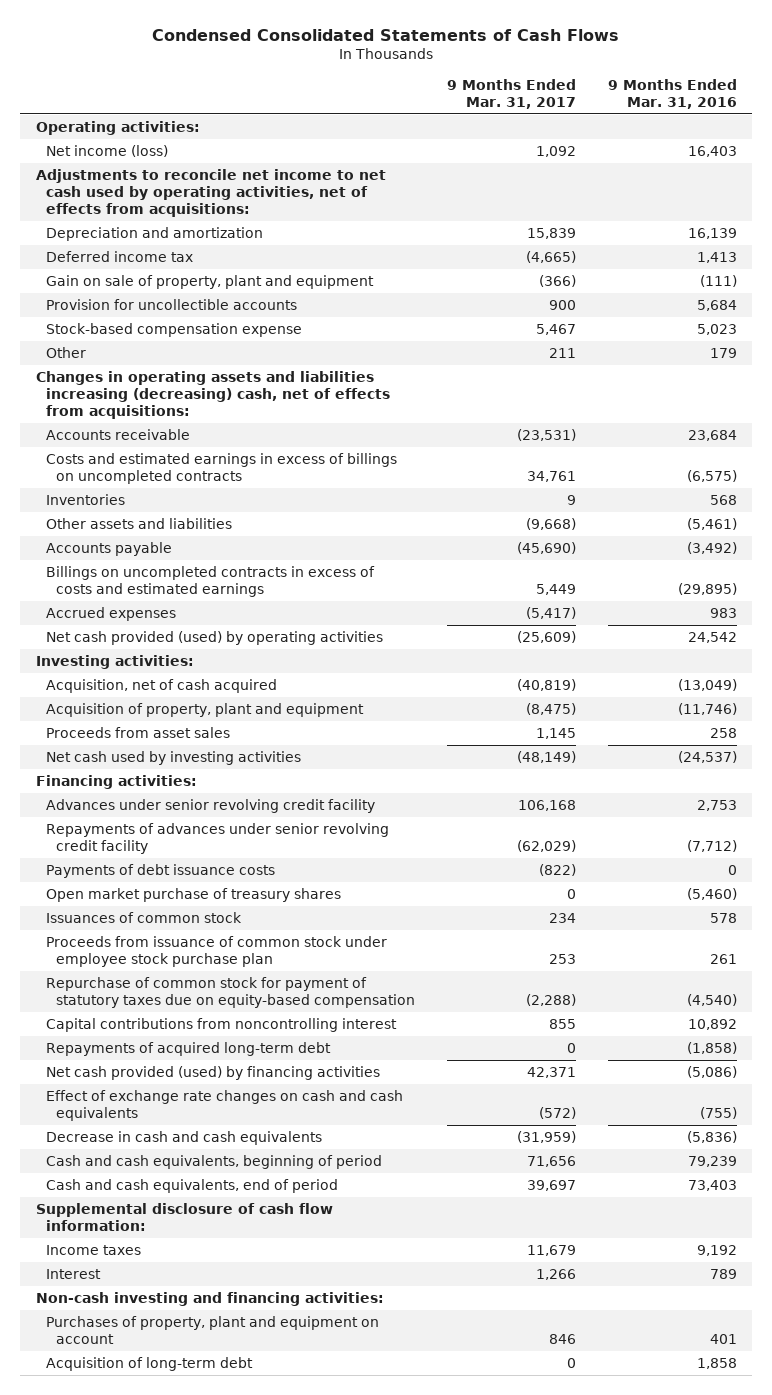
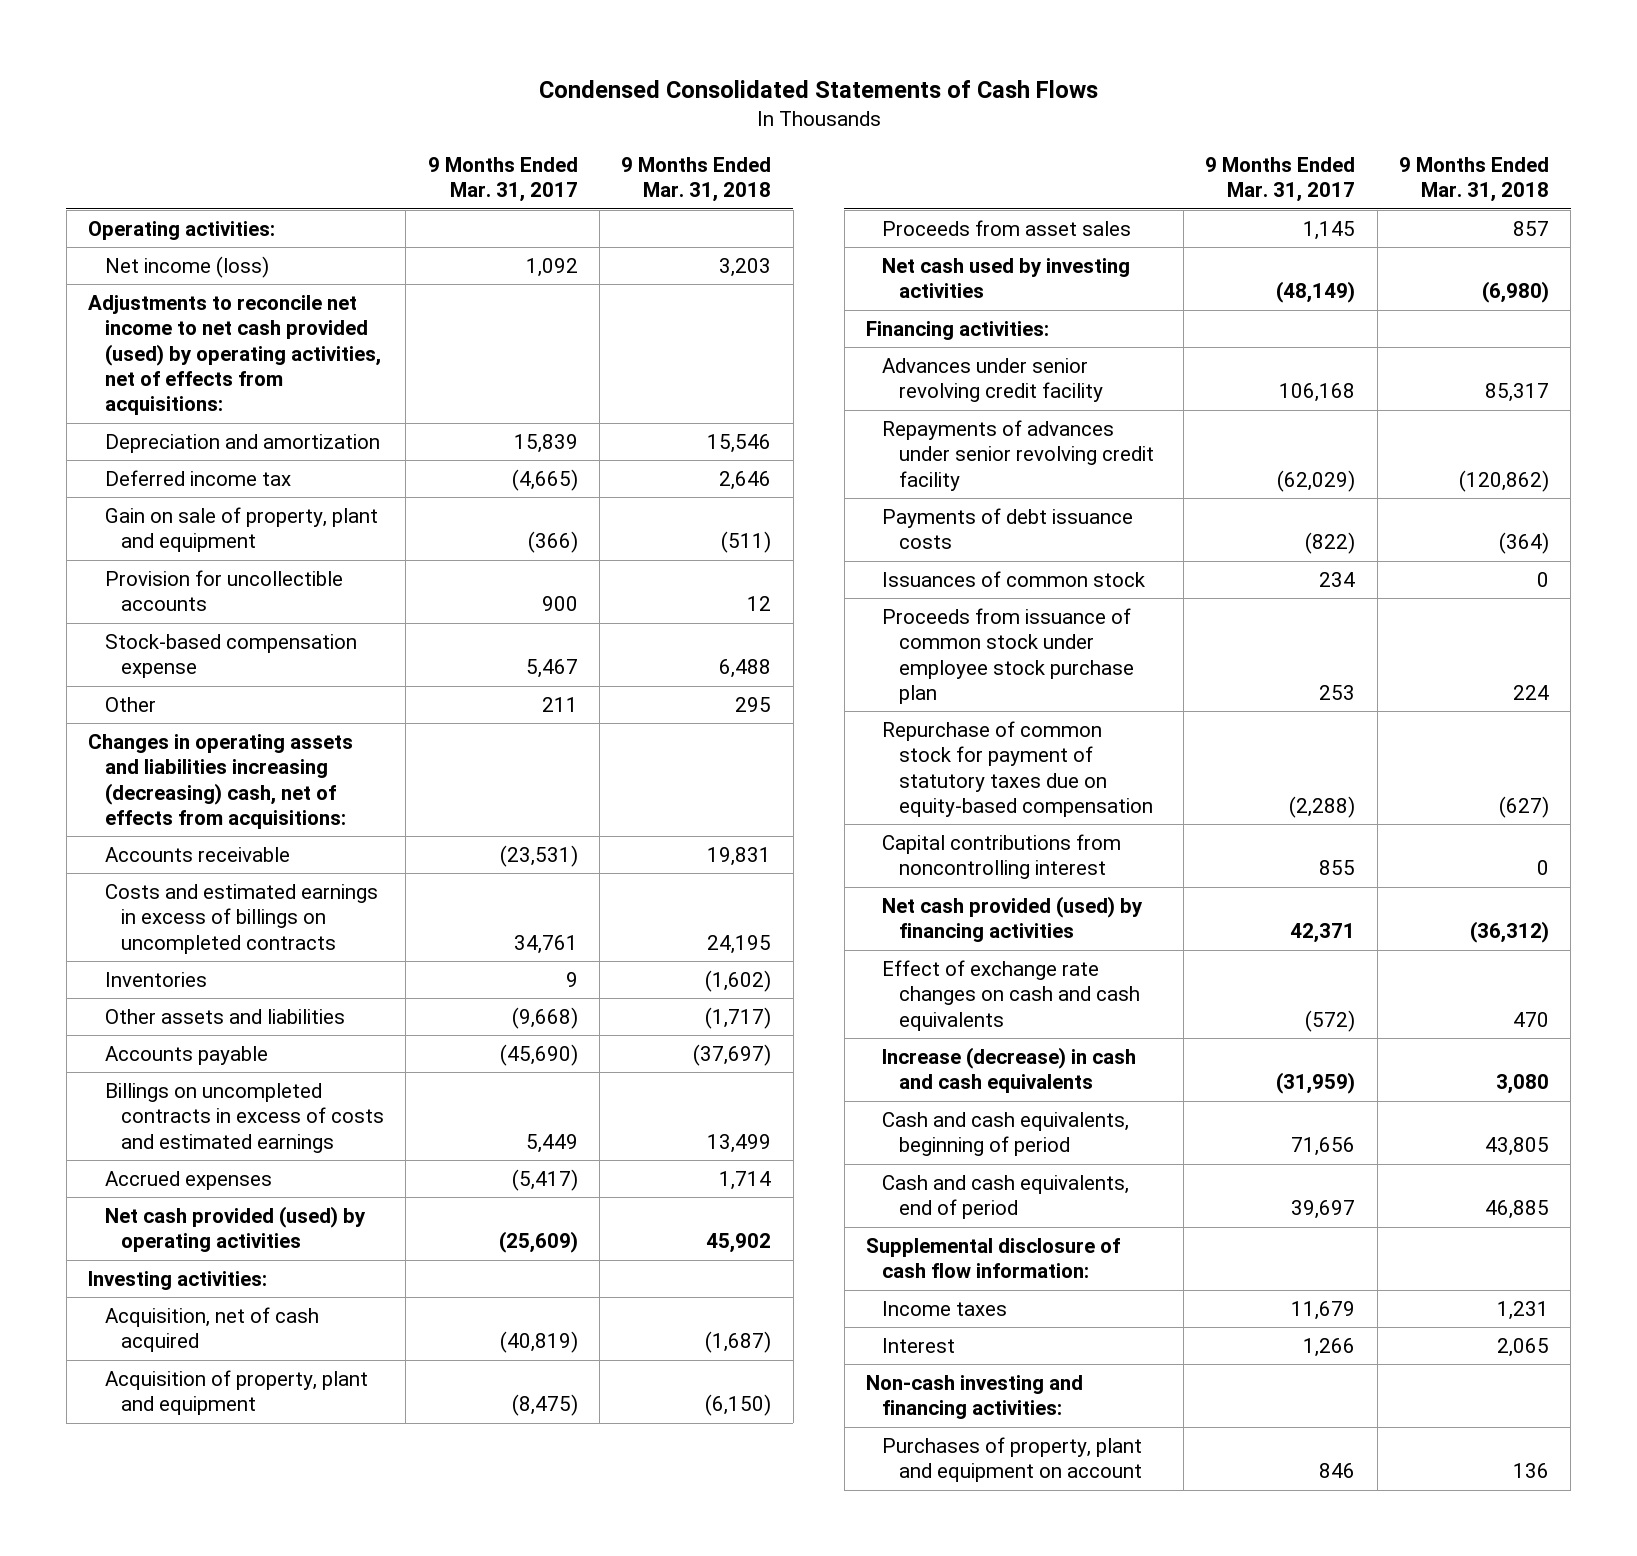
- | 9 Months Ended Mar. 31, 2017 | 9 Months Ended Mar. 31, 2016
+ | 9 Months Ended Mar. 31, 2017 | 9 Months Ended Mar. 31, 2018
- Adjustments to reconcile net income to net cash used by operating activities, net of effects from acquisitions:
+ Adjustments to reconcile net income to net cash provided (used) by operating activities, net of effects from acquisitions:
- Open market purchase of treasury shares | 0 | (5,460)
- Repayments of acquired long-term debt | 0 | (1,858)
- Decrease in cash and cash equivalents | (31,959) | (5,836)
+ Increase (decrease) in cash and cash equivalents | (31,959) | 3,080
- Acquisition of long-term debt | 0 | 1,858

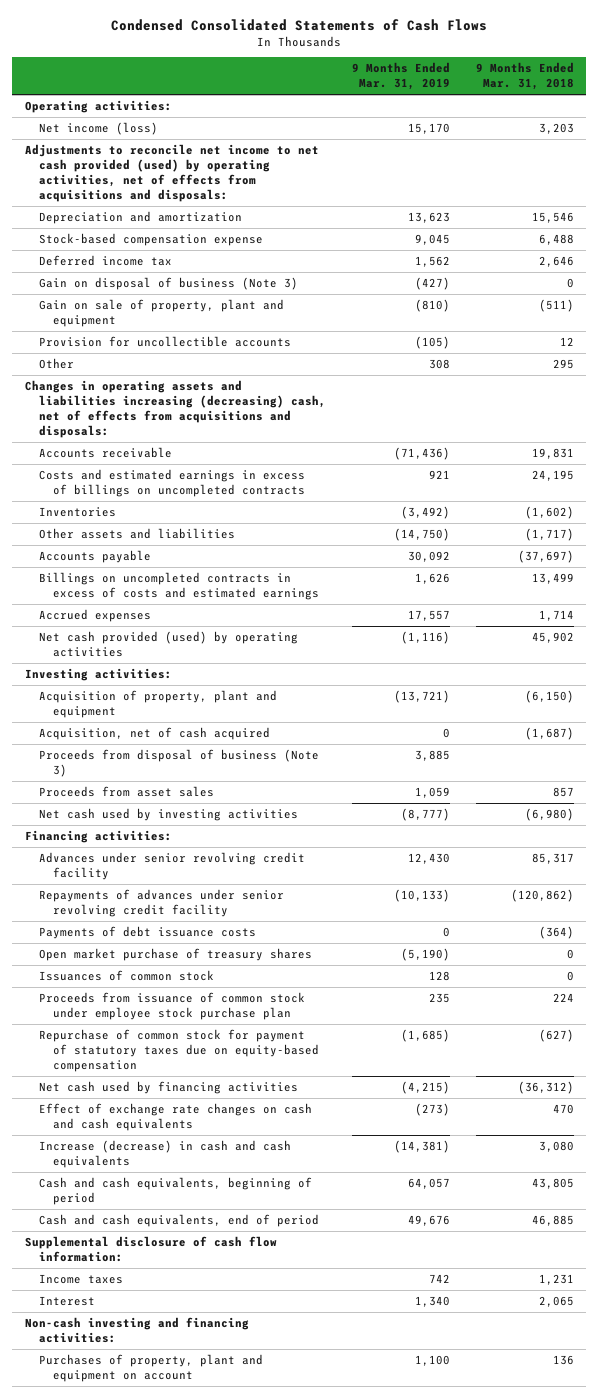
- | 9 Months Ended Mar. 31, 2017 | 9 Months Ended Mar. 31, 2018
+ | 9 Months Ended Mar. 31, 2019 | 9 Months Ended Mar. 31, 2018
- Adjustments to reconcile net income to net cash provided (used) by operating activities, net of effects from acquisitions:
+ Adjustments to reconcile net income to net cash provided (used) by operating activities, net of effects from acquisitions and disposals:
moved up: Stock-based compensation expense | 9,045 | 6,488
+ Gain on disposal of business (Note 3) | (427) | 0
- Changes in operating assets and liabilities increasing (decreasing) cash, net of effects from acquisitions:
+ Changes in operating assets and liabilities increasing (decreasing) cash, net of effects from acquisitions and disposals:
moved down: Acquisition, net of cash acquired | 0 | (1,687)
+ Proceeds from disposal of business (Note 3) | 3,885 |
+ Open market purchase of treasury shares | (5,190) | 0
- Capital contributions from noncontrolling interest | 855 | 0
- Net cash provided (used) by financing activities | 42,371 | (36,312)
+ Net cash used by financing activities | (4,215) | (36,312)

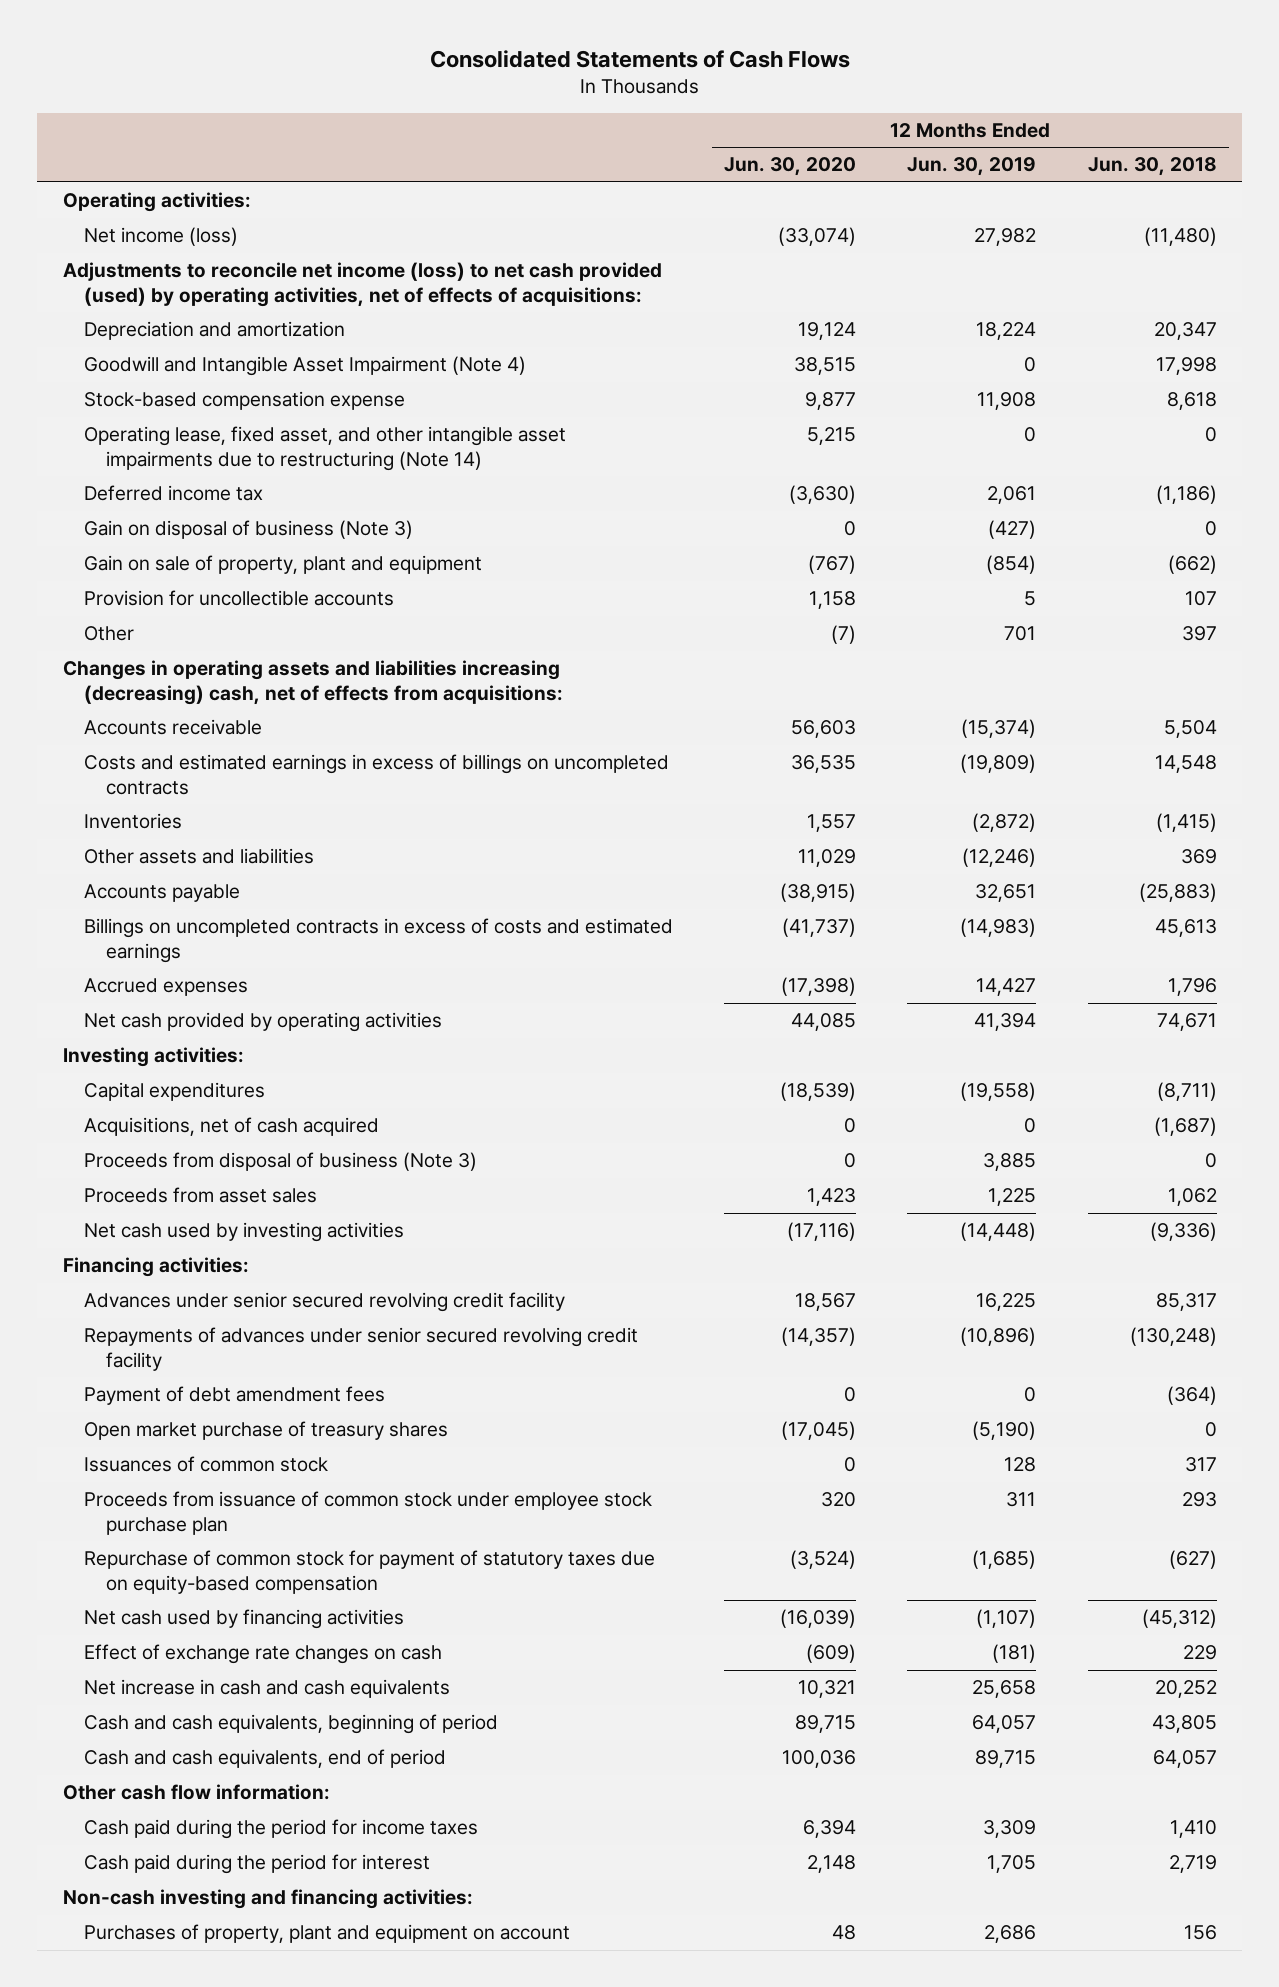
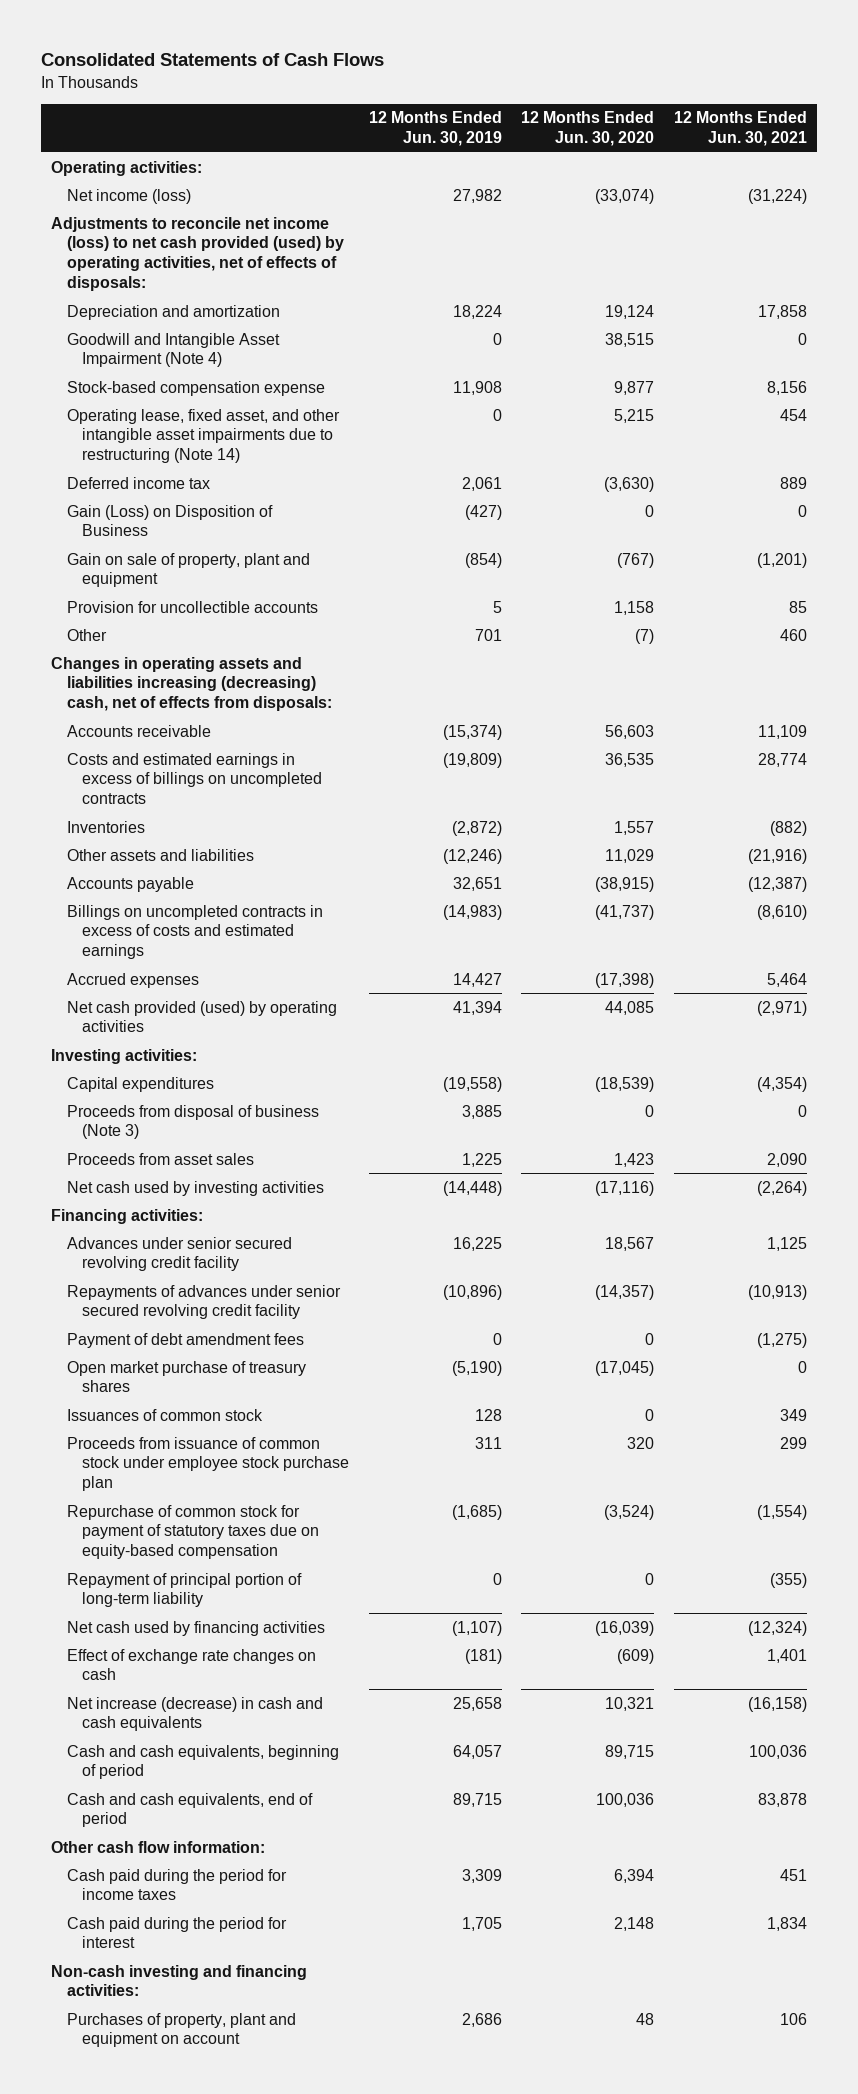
- | 12 Months Ended Jun. 30, 2020 | 12 Months Ended Jun. 30, 2019 | 12 Months Ended Jun. 30, 2018
+ | 12 Months Ended Jun. 30, 2019 | 12 Months Ended Jun. 30, 2020 | 12 Months Ended Jun. 30, 2021
- Adjustments to reconcile net income (loss) to net cash provided (used) by operating activities, net of effects of acquisitions:
+ Adjustments to reconcile net income (loss) to net cash provided (used) by operating activities, net of effects of disposals:
- Gain on disposal of business (Note 3) | 0 | (427) | 0
+ Gain (Loss) on Disposition of Business | (427) | 0 | 0
- Changes in operating assets and liabilities increasing (decreasing) cash, net of effects from acquisitions:
+ Changes in operating assets and liabilities increasing (decreasing) cash, net of effects from disposals:
- Net cash provided by operating activities | 44,085 | 41,394 | 74,671
+ Net cash provided (used) by operating activities | 41,394 | 44,085 | (2,971)
- Acquisitions, net of cash acquired | 0 | 0 | (1,687)
+ Repayment of principal portion of long-term liability | 0 | 0 | (355)
- Net increase in cash and cash equivalents | 10,321 | 25,658 | 20,252
+ Net increase (decrease) in cash and cash equivalents | 25,658 | 10,321 | (16,158)

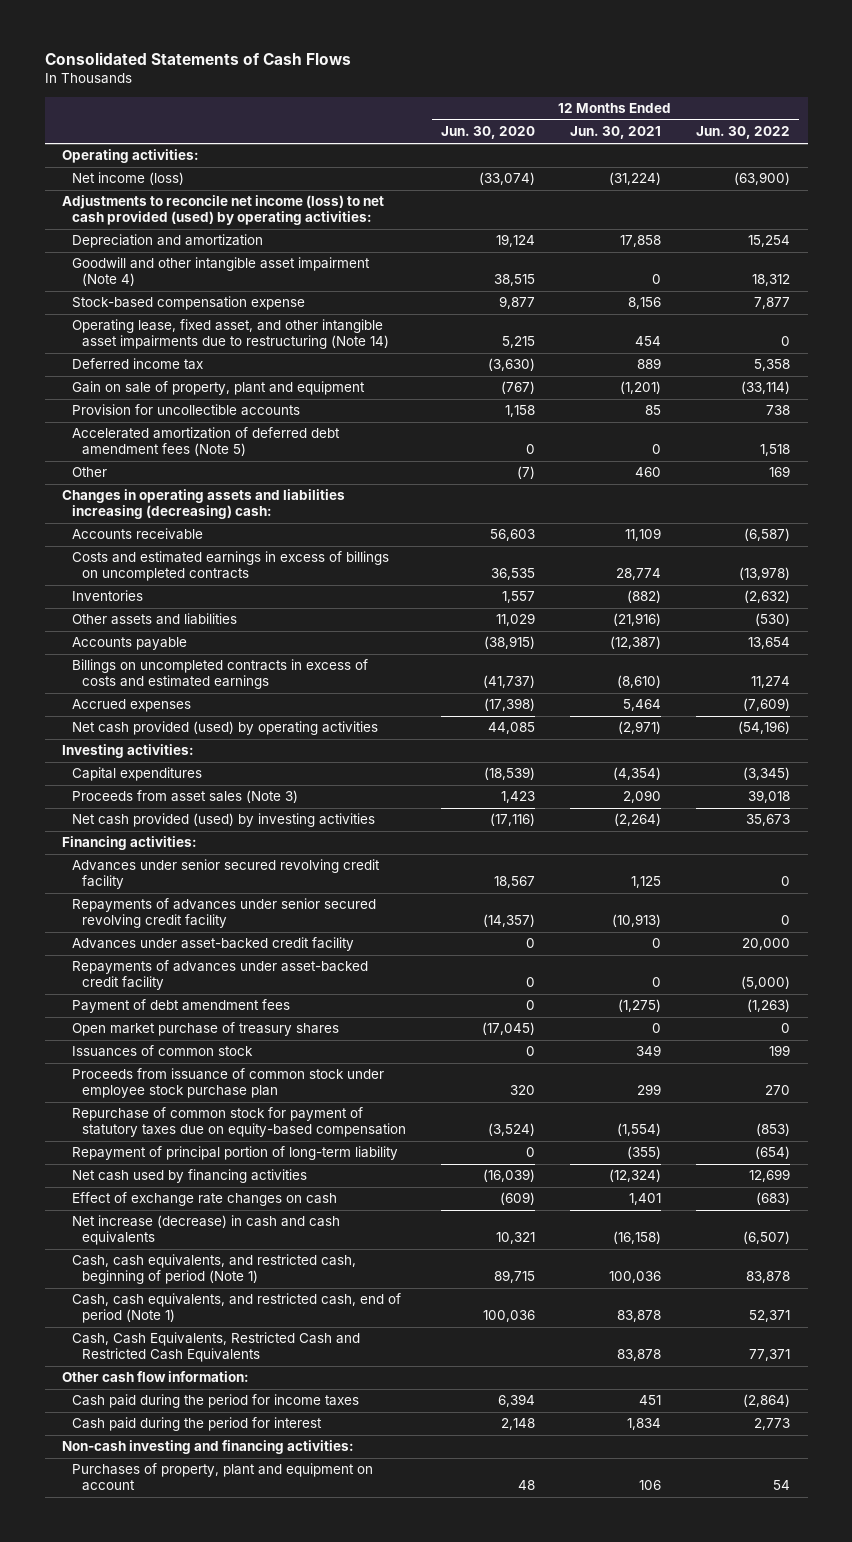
- | 12 Months Ended Jun. 30, 2019 | 12 Months Ended Jun. 30, 2020 | 12 Months Ended Jun. 30, 2021
+ | 12 Months Ended Jun. 30, 2020 | 12 Months Ended Jun. 30, 2021 | 12 Months Ended Jun. 30, 2022
- Adjustments to reconcile net income (loss) to net cash provided (used) by operating activities, net of effects of disposals:
+ Adjustments to reconcile net income (loss) to net cash provided (used) by operating activities:
- Goodwill and Intangible Asset Impairment (Note 4) | 0 | 38,515 | 0
+ Goodwill and other intangible asset impairment (Note 4) | 38,515 | 0 | 18,312
- Gain (Loss) on Disposition of Business | (427) | 0 | 0
+ Accelerated amortization of deferred debt amendment fees (Note 5) | 0 | 0 | 1,518
- Changes in operating assets and liabilities increasing (decreasing) cash, net of effects from disposals:
+ Changes in operating assets and liabilities increasing (decreasing) cash:
- Proceeds from disposal of business (Note 3) | 3,885 | 0 | 0
- Proceeds from asset sales | 1,225 | 1,423 | 2,090
- Net cash used by investing activities | (14,448) | (17,116) | (2,264)
+ Proceeds from asset sales (Note 3) | 1,423 | 2,090 | 39,018
+ Net cash provided (used) by investing activities | (17,116) | (2,264) | 35,673
+ Advances under asset-backed credit facility | 0 | 0 | 20,000
+ Repayments of advances under asset-backed credit facility | 0 | 0 | (5,000)
- Cash and cash equivalents, beginning of period | 64,057 | 89,715 | 100,036
- Cash and cash equivalents, end of period | 89,715 | 100,036 | 83,878
+ Cash, cash equivalents, and restricted cash, beginning of period (Note 1) | 89,715 | 100,036 | 83,878
+ Cash, cash equivalents, and restricted cash, end of period (Note 1) | 100,036 | 83,878 | 52,371
+ Cash, Cash Equivalents, Restricted Cash and Restricted Cash Equivalents | | 83,878 | 77,371

